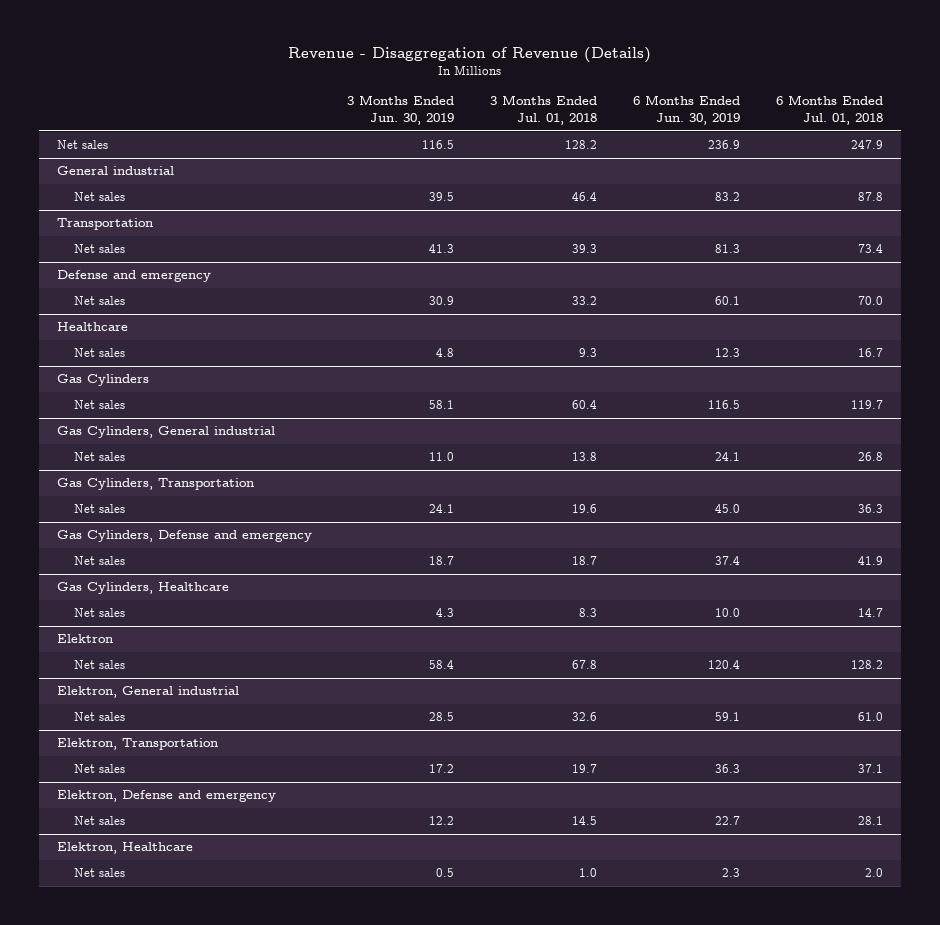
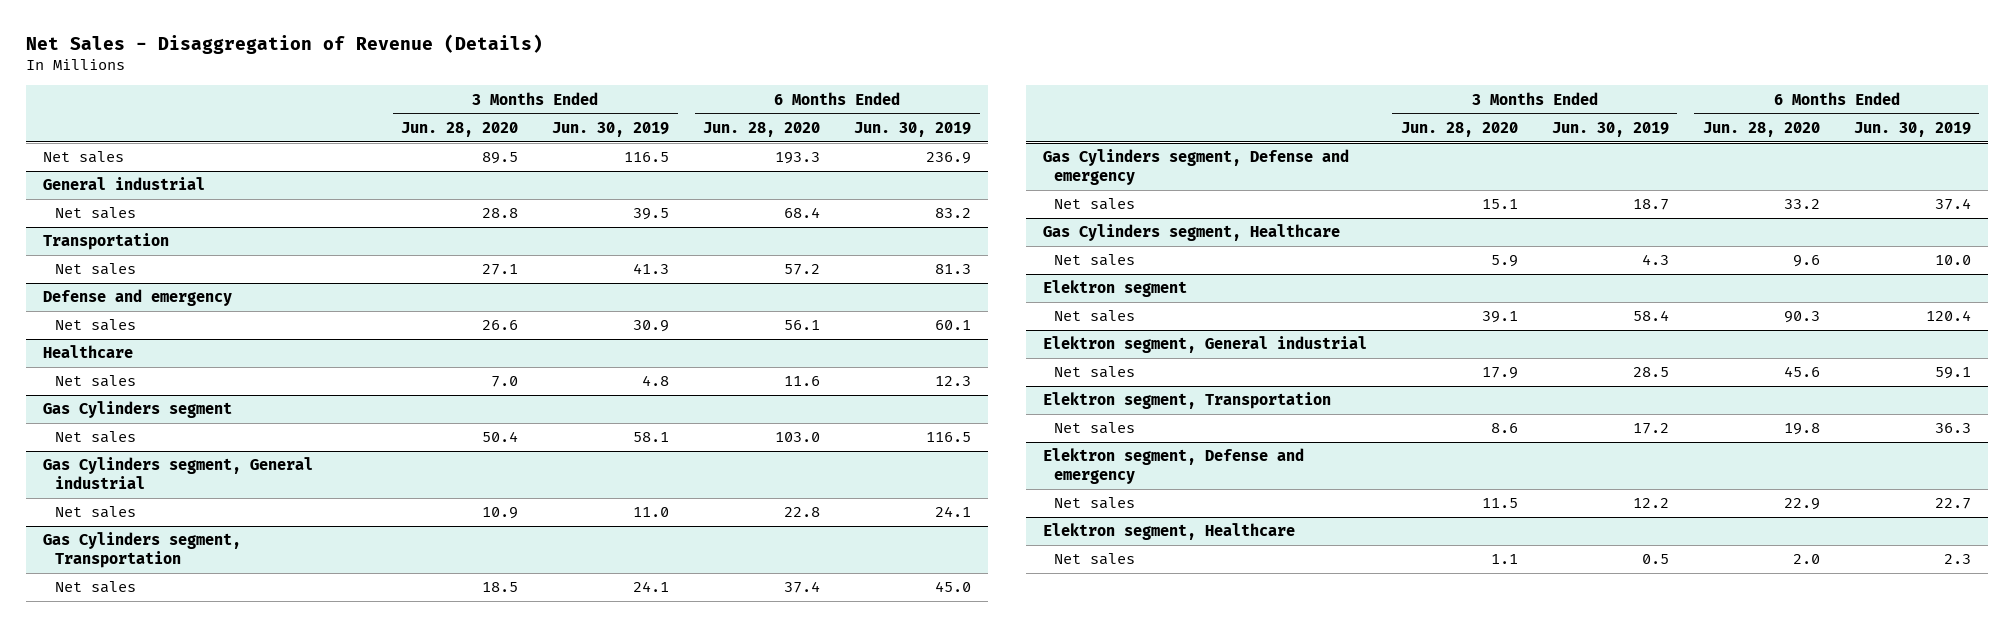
- Revenue - Disaggregation of Revenue (Details)
+ Net Sales - Disaggregation of Revenue (Details)
- | 3 Months Ended Jun. 30, 2019 | 3 Months Ended Jul. 01, 2018 | 6 Months Ended Jun. 30, 2019 | 6 Months Ended Jul. 01, 2018
+ | 3 Months Ended Jun. 28, 2020 | 3 Months Ended Jun. 30, 2019 | 6 Months Ended Jun. 28, 2020 | 6 Months Ended Jun. 30, 2019
- Gas Cylinders
+ Gas Cylinders segment
- Gas Cylinders, General industrial
+ Gas Cylinders segment, General industrial
- Gas Cylinders, Transportation
+ Gas Cylinders segment, Transportation
- Gas Cylinders, Defense and emergency
+ Gas Cylinders segment, Defense and emergency
- Gas Cylinders, Healthcare
+ Gas Cylinders segment, Healthcare
- Elektron
+ Elektron segment
- Elektron, General industrial
+ Elektron segment, General industrial
- Elektron, Transportation
+ Elektron segment, Transportation
- Elektron, Defense and emergency
+ Elektron segment, Defense and emergency
- Elektron, Healthcare
+ Elektron segment, Healthcare

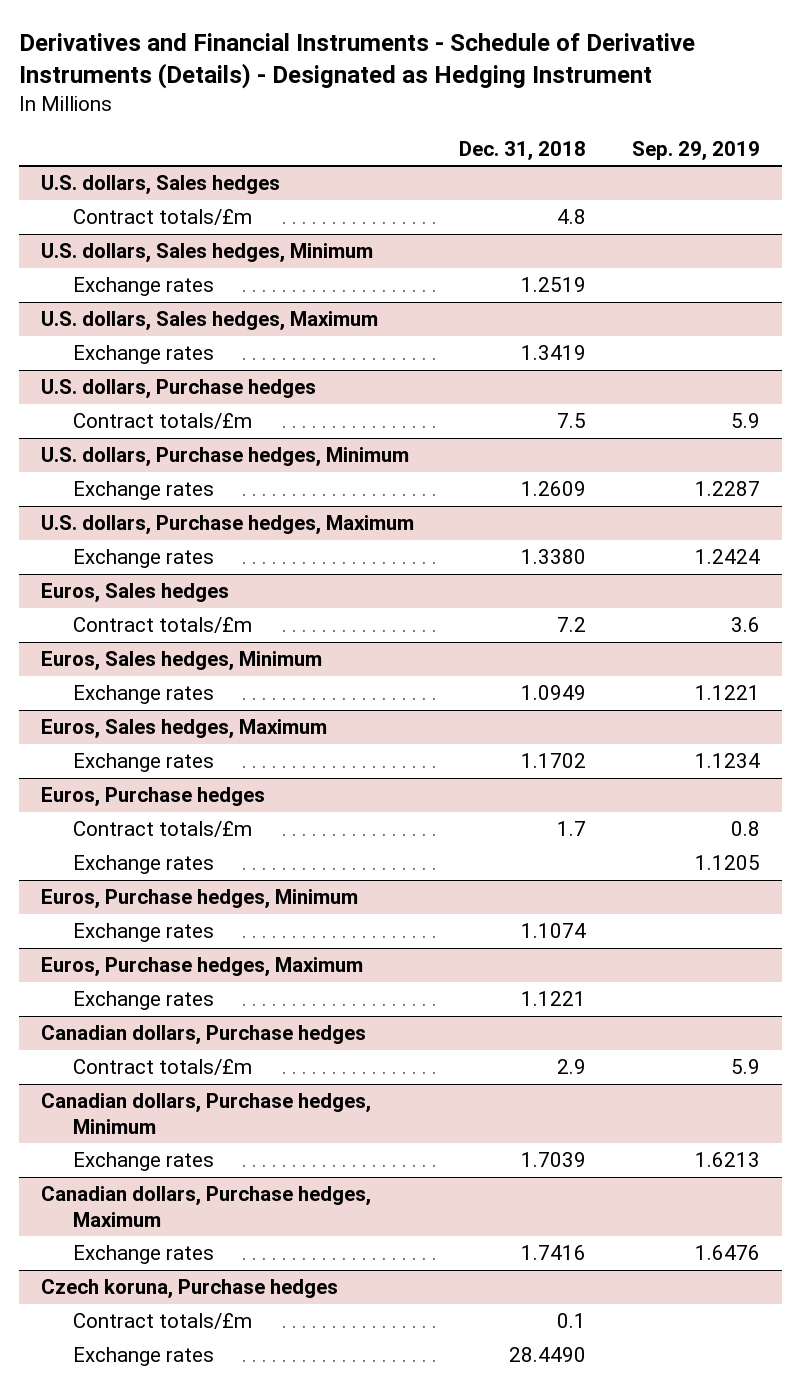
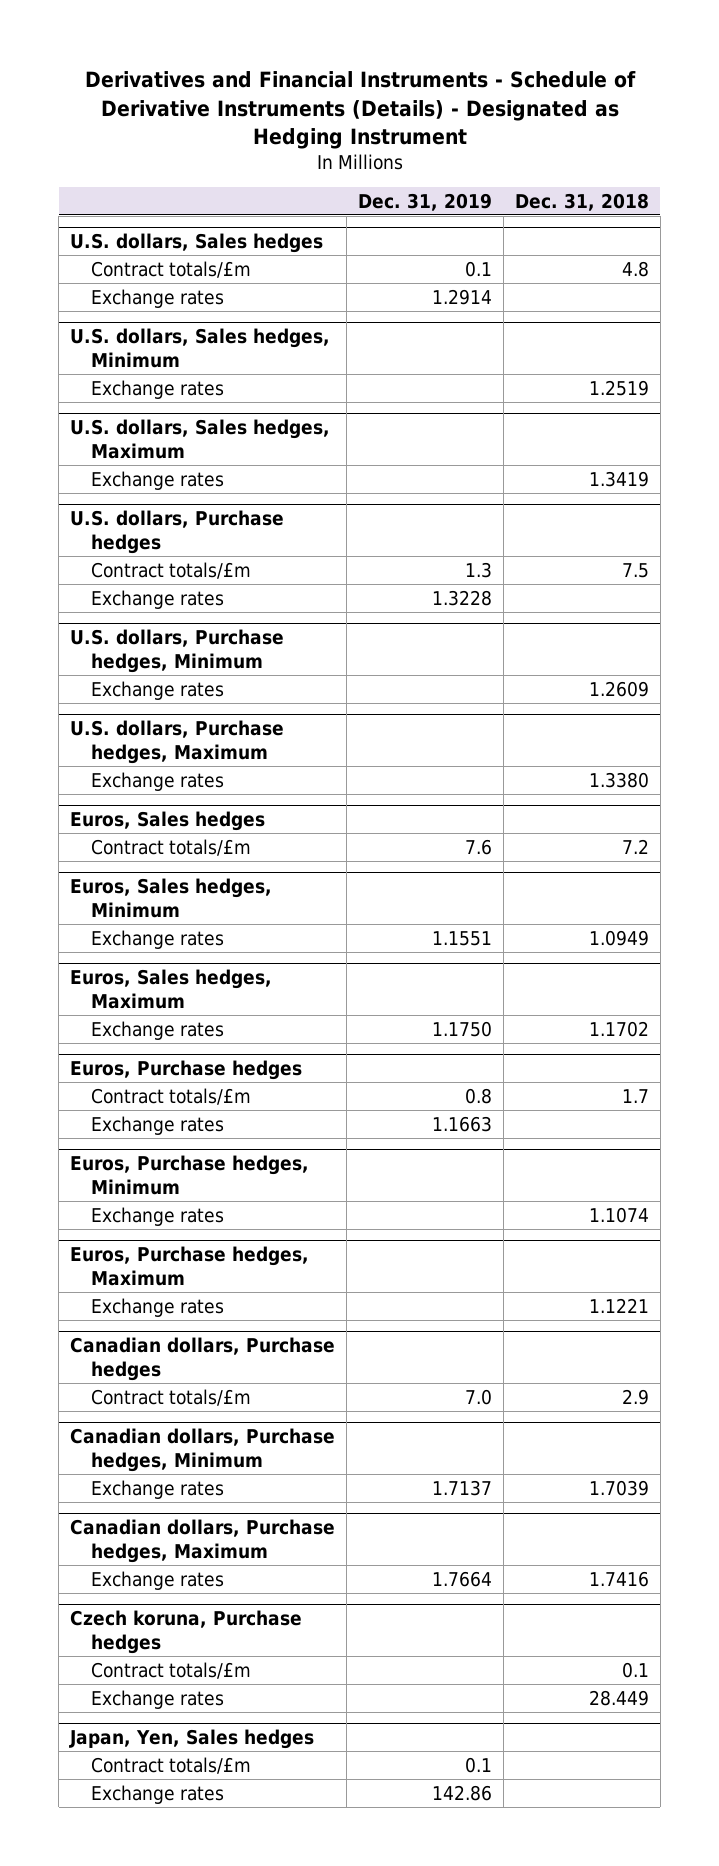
- | Dec. 31, 2018 | Sep. 29, 2019
+ | Dec. 31, 2019 | Dec. 31, 2018
@ U.S. dollars, Sales hedges
+ Exchange rates | 1.2914 |
@ U.S. dollars, Purchase hedges
+ Exchange rates | 1.3228 |
@ Czech koruna, Purchase hedges
- Exchange rates | 28.4490 |
+ Exchange rates | | 28.449
+ Japan, Yen, Sales hedges
+ Contract totals/£m | 0.1 |
+ Exchange rates | 142.86 |

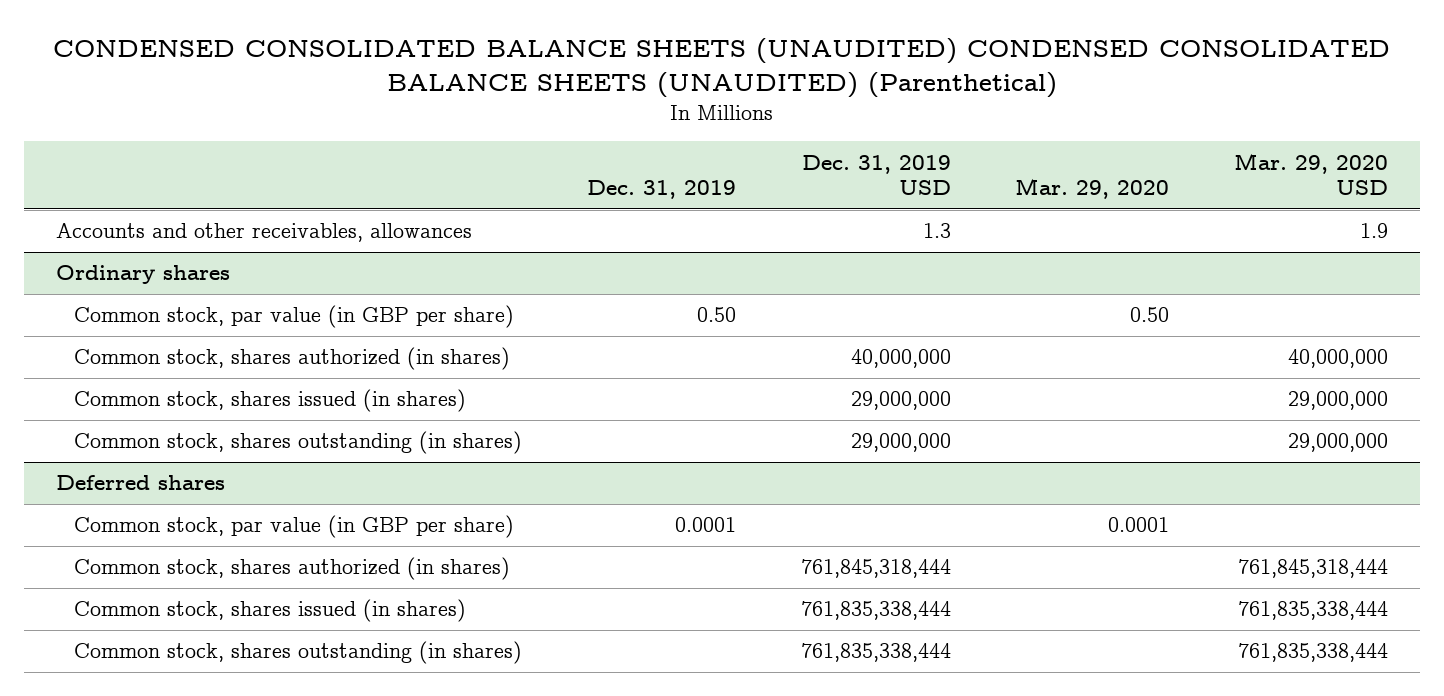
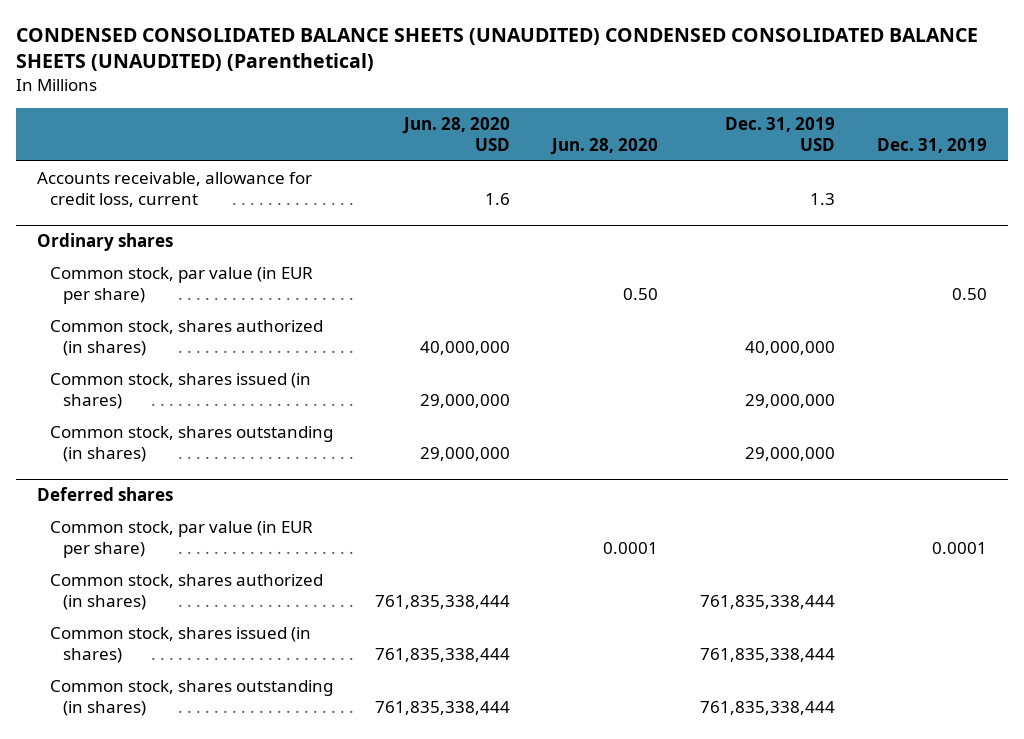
- | Dec. 31, 2019 | Dec. 31, 2019 USD | Mar. 29, 2020 | Mar. 29, 2020 USD
+ | Jun. 28, 2020 USD | Jun. 28, 2020 | Dec. 31, 2019 USD | Dec. 31, 2019
- Accounts and other receivables, allowances | | 1.3 | | 1.9
+ Accounts receivable, allowance for credit loss, current | 1.6 | | 1.3 |
@ Ordinary shares
- Common stock, par value (in GBP per share) | 0.50 | | 0.50 |
+ Common stock, par value (in EUR per share) | | 0.50 | | 0.50
@ Deferred shares
- Common stock, par value (in GBP per share) | 0.0001 | | 0.0001 |
- Common stock, shares authorized (in shares) | | 761,845,318,444 | | 761,845,318,444
+ Common stock, par value (in EUR per share) | | 0.0001 | | 0.0001
+ Common stock, shares authorized (in shares) | 761,835,338,444 | | 761,835,338,444 |

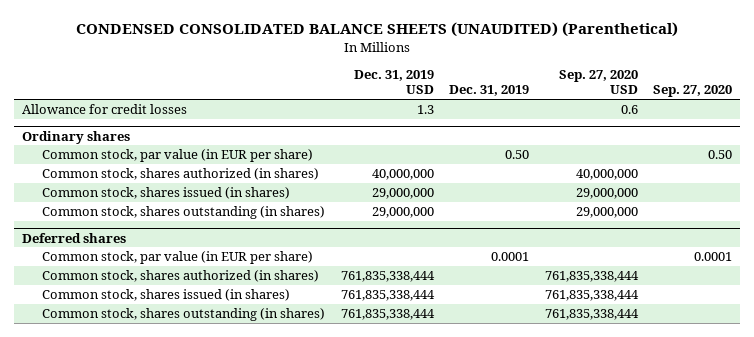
- CONDENSED CONSOLIDATED BALANCE SHEETS (UNAUDITED) CONDENSED CONSOLIDATED BALANCE SHEETS (UNAUDITED) (Parenthetical)
+ CONDENSED CONSOLIDATED BALANCE SHEETS (UNAUDITED) (Parenthetical)
- | Jun. 28, 2020 USD | Jun. 28, 2020 | Dec. 31, 2019 USD | Dec. 31, 2019
+ | Dec. 31, 2019 USD | Dec. 31, 2019 | Sep. 27, 2020 USD | Sep. 27, 2020
- Accounts receivable, allowance for credit loss, current | 1.6 | | 1.3 |
+ Allowance for credit losses | 1.3 | | 0.6 |

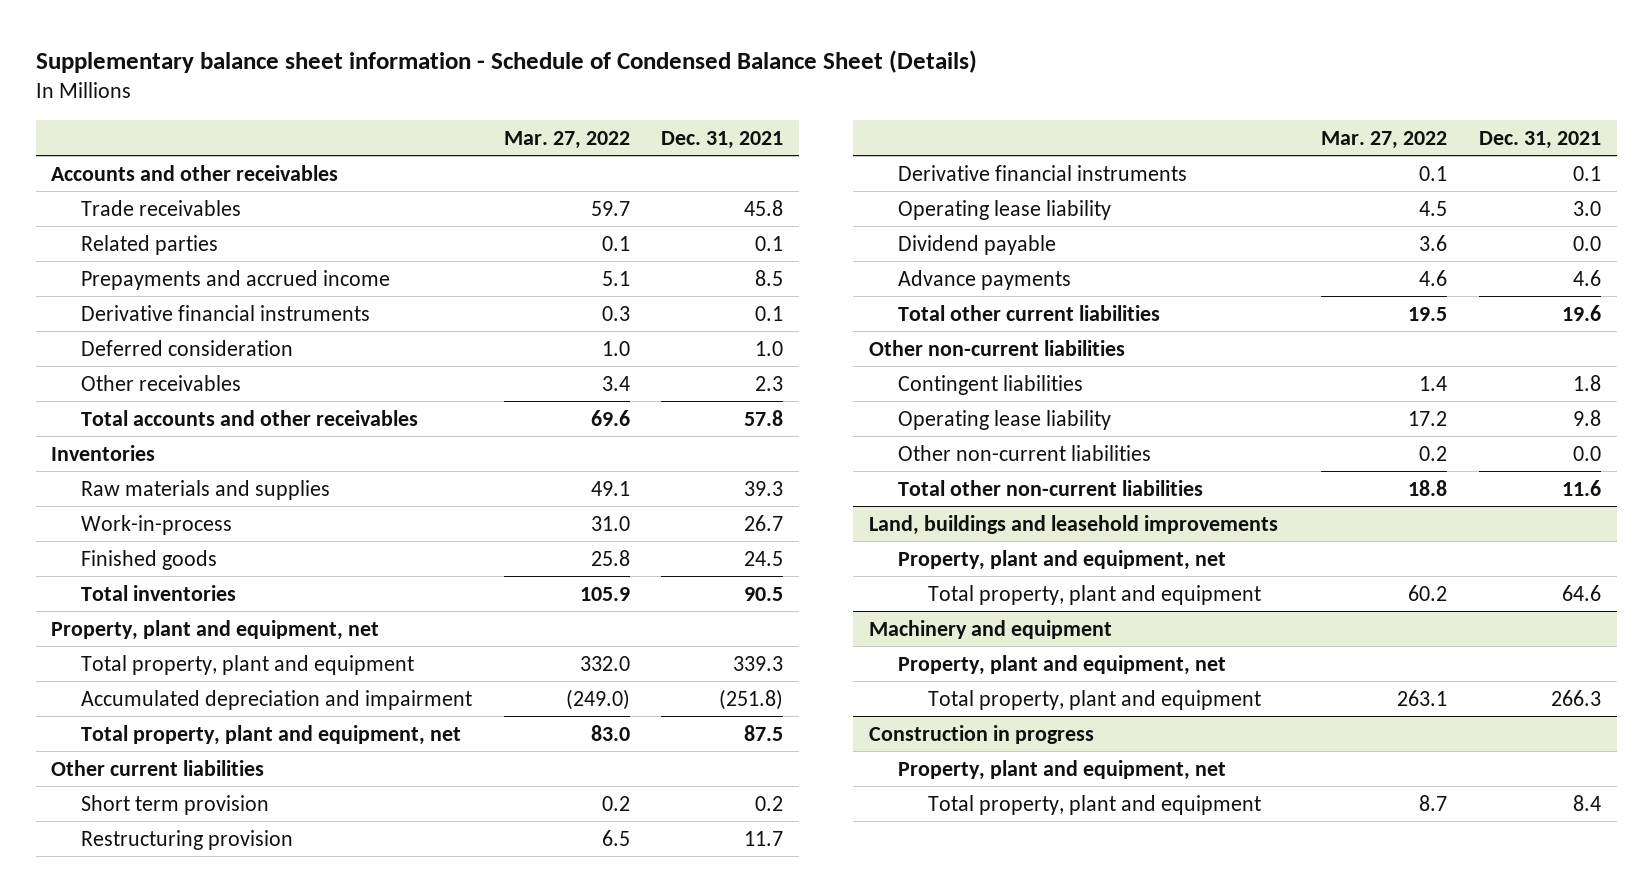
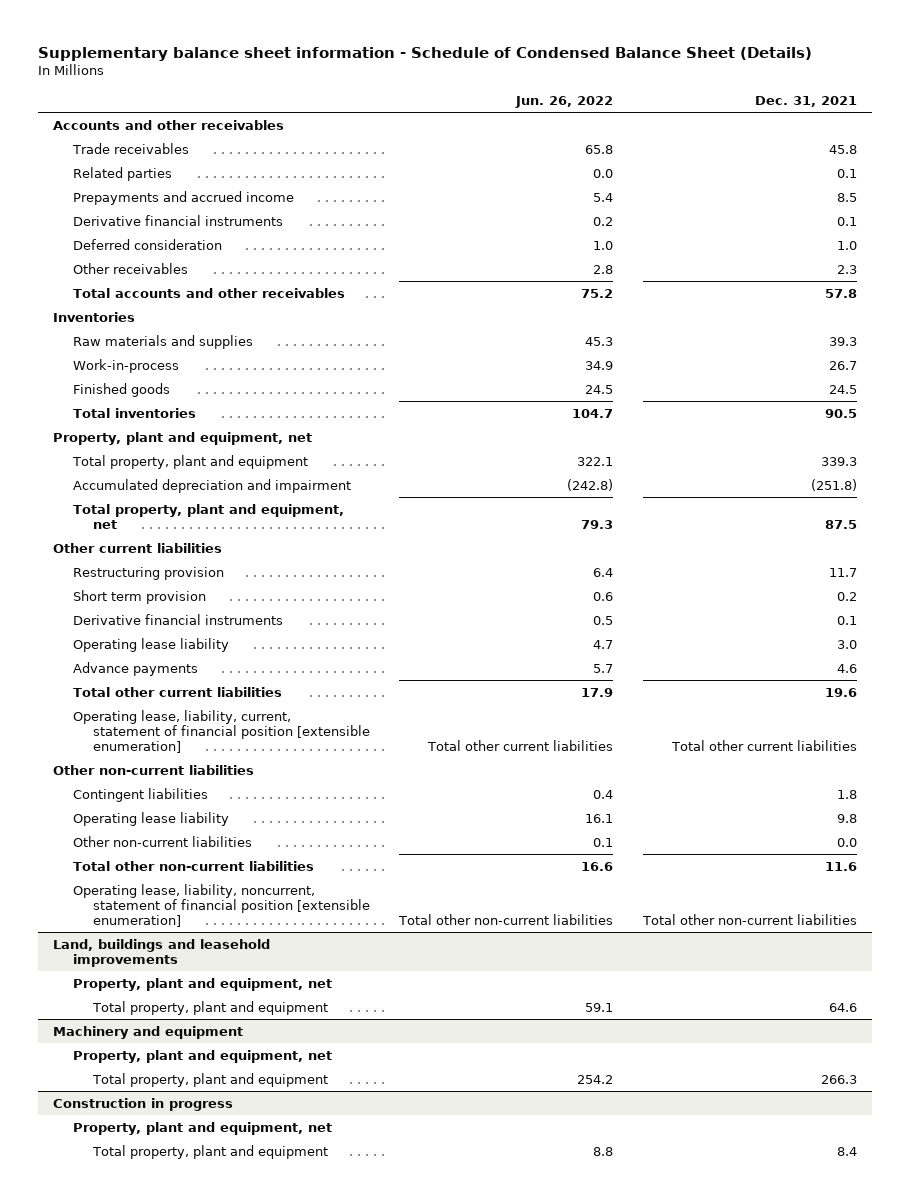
- | Mar. 27, 2022 | Dec. 31, 2021
+ | Jun. 26, 2022 | Dec. 31, 2021
moved down: Short term provision | 0.6 | 0.2
- Dividend payable | 3.6 | 0.0
+ Operating lease, liability, current, statement of financial position [extensible enumeration] | Total other current liabilities | Total other current liabilities
+ Operating lease, liability, noncurrent, statement of financial position [extensible enumeration] | Total other non-current liabilities | Total other non-current liabilities

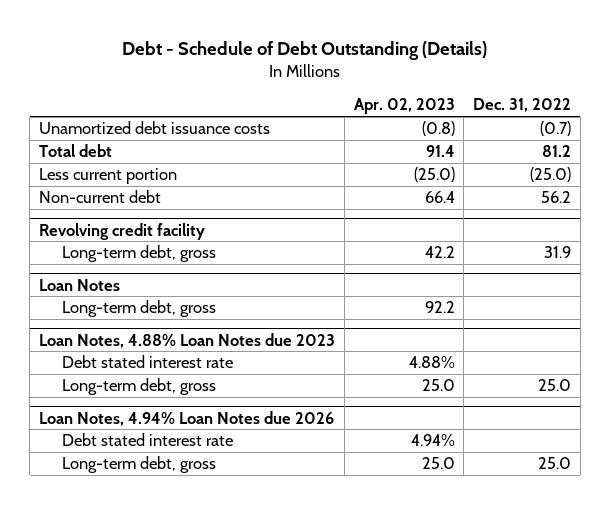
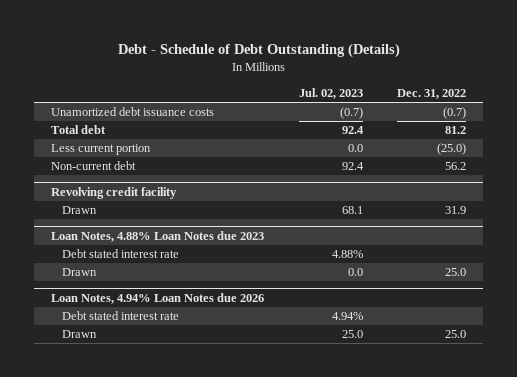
- | Apr. 02, 2023 | Dec. 31, 2022
+ | Jul. 02, 2023 | Dec. 31, 2022
@ Revolving credit facility
- Long-term debt, gross | 42.2 | 31.9
- Loan Notes
- Long-term debt, gross | 92.2 |
@ Revolving credit facility
+ Drawn | 68.1 | 31.9
@ Loan Notes, 4.88% Loan Notes due 2023
- Long-term debt, gross | 25.0 | 25.0
+ Drawn | 0.0 | 25.0
@ Loan Notes, 4.94% Loan Notes due 2026
- Long-term debt, gross | 25.0 | 25.0
+ Drawn | 25.0 | 25.0

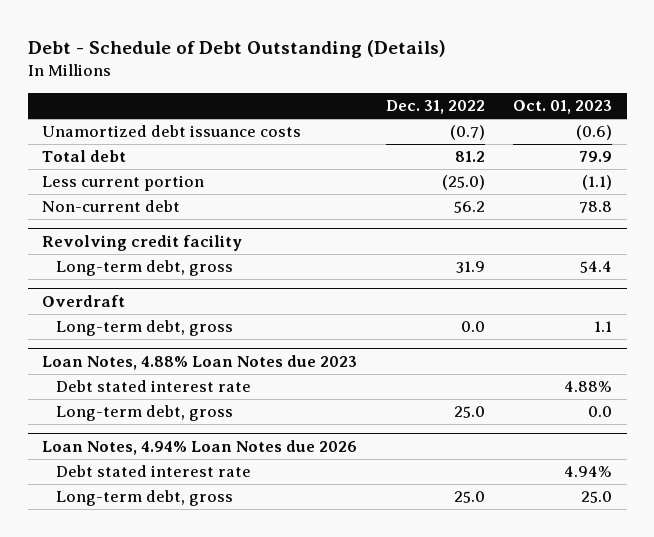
- | Jul. 02, 2023 | Dec. 31, 2022
+ | Dec. 31, 2022 | Oct. 01, 2023
@ Revolving credit facility
- Drawn | 68.1 | 31.9
+ Long-term debt, gross | 31.9 | 54.4
+ Overdraft
+ Long-term debt, gross | 0.0 | 1.1
@ Loan Notes, 4.88% Loan Notes due 2023
- Drawn | 0.0 | 25.0
+ Long-term debt, gross | 25.0 | 0.0
@ Loan Notes, 4.94% Loan Notes due 2026
- Drawn | 25.0 | 25.0
+ Long-term debt, gross | 25.0 | 25.0

